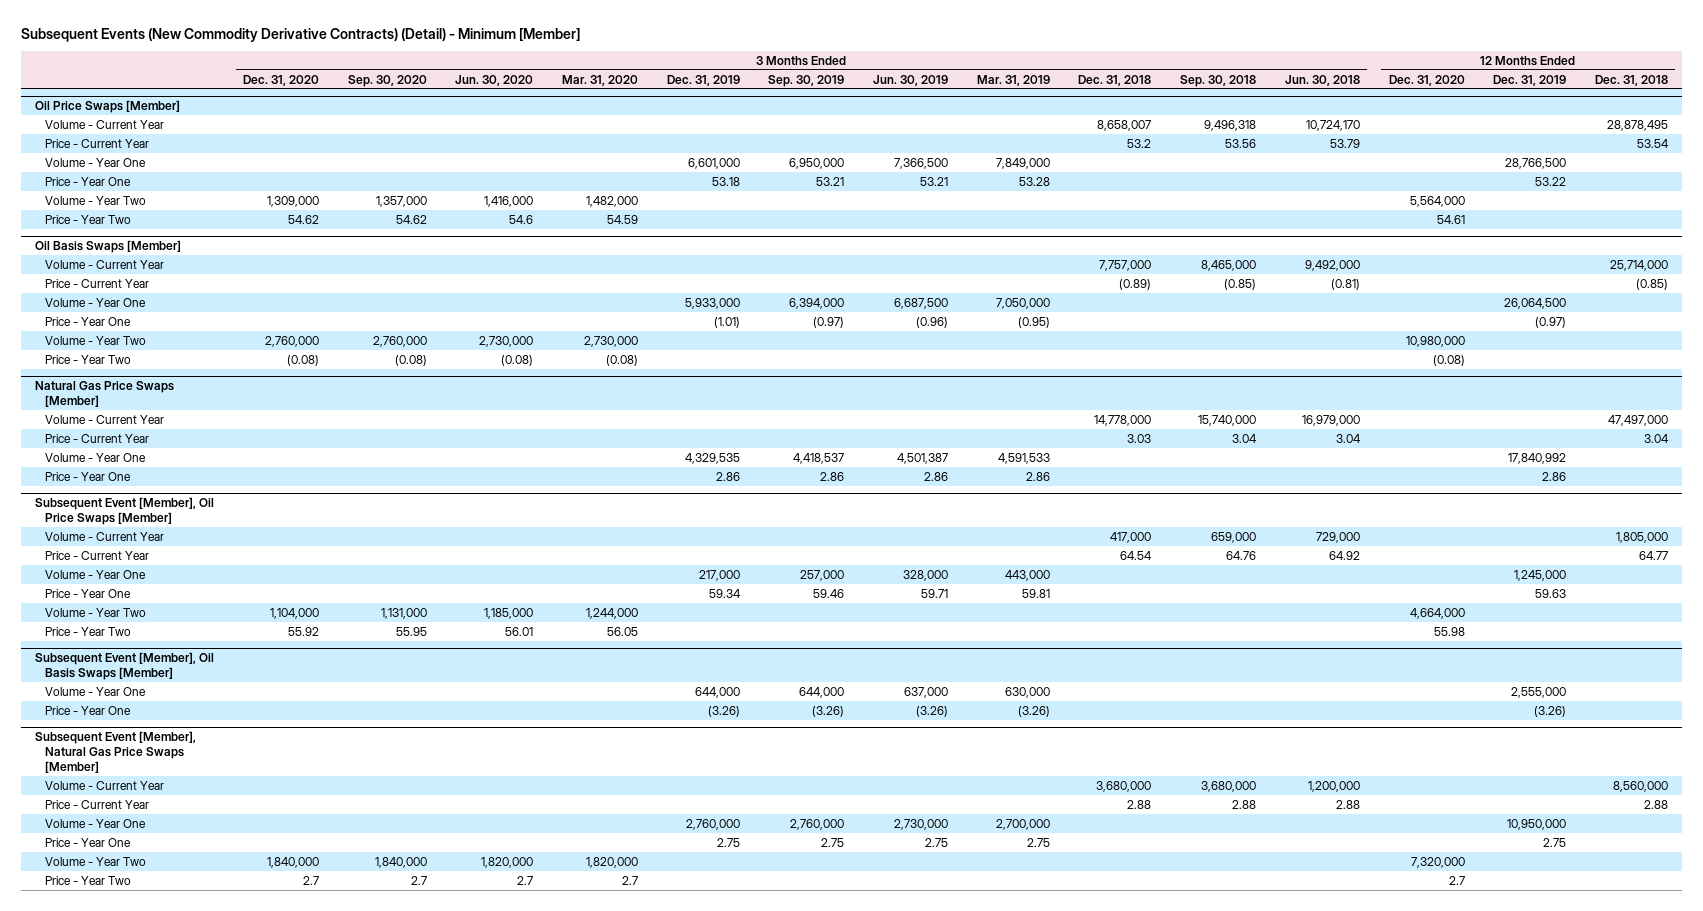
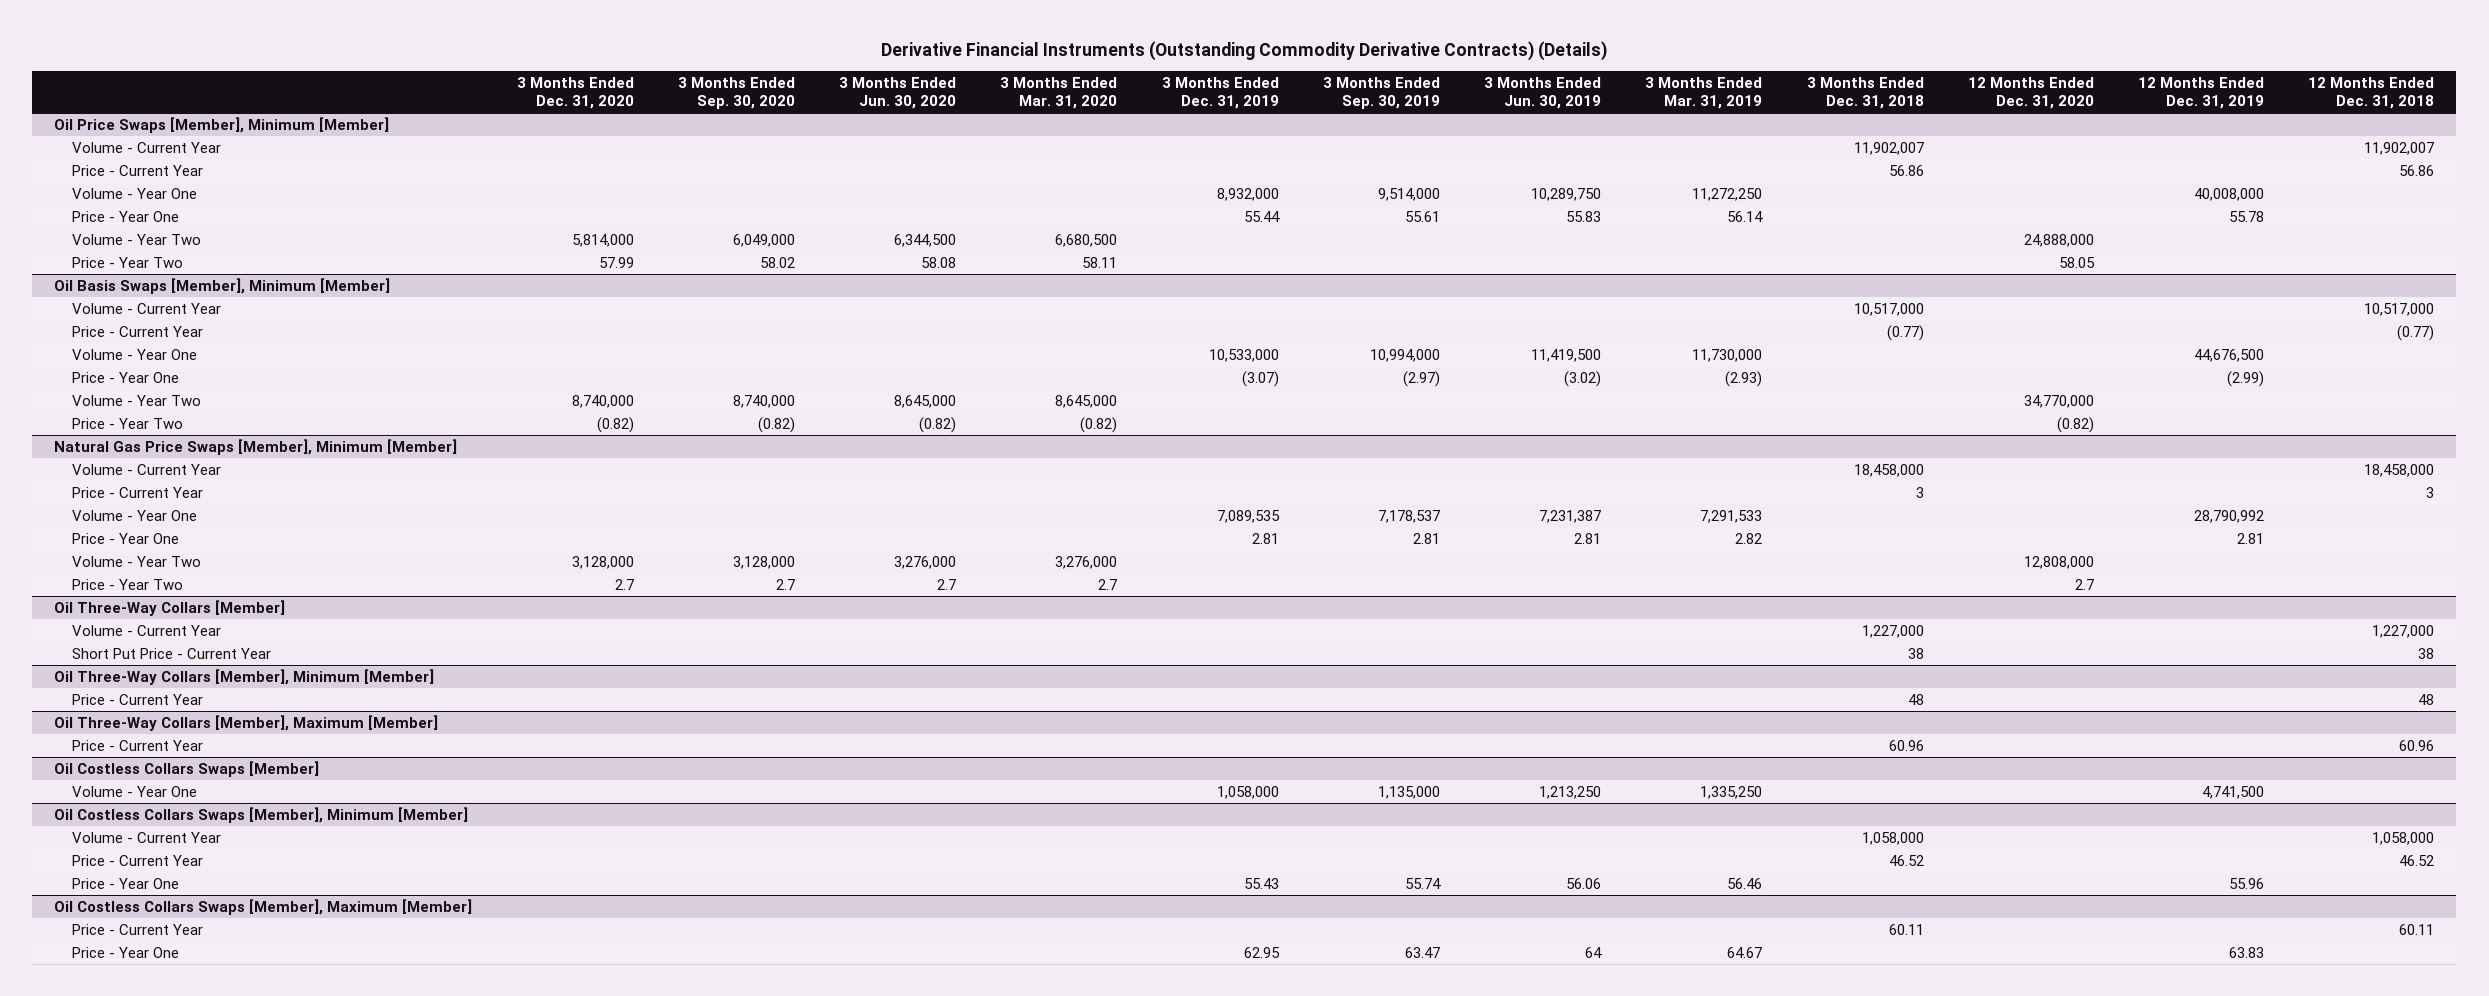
- Subsequent Events (New Commodity Derivative Contracts) (Detail) - Minimum [Member]
+ Derivative Financial Instruments (Outstanding Commodity Derivative Contracts) (Details)
- | 3 Months Ended Dec. 31, 2020 | 3 Months Ended Sep. 30, 2020 | 3 Months Ended Jun. 30, 2020 | 3 Months Ended Mar. 31, 2020 | 3 Months Ended Dec. 31, 2019 | 3 Months Ended Sep. 30, 2019 | 3 Months Ended Jun. 30, 2019 | 3 Months Ended Mar. 31, 2019 | 3 Months Ended Dec. 31, 2018 | 3 Months Ended Sep. 30, 2018 | 3 Months Ended Jun. 30, 2018 | 12 Months Ended Dec. 31, 2020 | 12 Months Ended Dec. 31, 2019 | 12 Months Ended Dec. 31, 2018
+ | 3 Months Ended Dec. 31, 2020 | 3 Months Ended Sep. 30, 2020 | 3 Months Ended Jun. 30, 2020 | 3 Months Ended Mar. 31, 2020 | 3 Months Ended Dec. 31, 2019 | 3 Months Ended Sep. 30, 2019 | 3 Months Ended Jun. 30, 2019 | 3 Months Ended Mar. 31, 2019 | 3 Months Ended Dec. 31, 2018 | 12 Months Ended Dec. 31, 2020 | 12 Months Ended Dec. 31, 2019 | 12 Months Ended Dec. 31, 2018
- Oil Price Swaps [Member]
- Volume - Current Year | | | | | | | | | 8,658,007 | 9,496,318 | 10,724,170 | | | 28,878,495
- Price - Current Year | | | | | | | | | 53.2 | 53.56 | 53.79 | | | 53.54
- Volume - Year One | | | | | 6,601,000 | 6,950,000 | 7,366,500 | 7,849,000 | | | | | 28,766,500 |
- Price - Year One | | | | | 53.18 | 53.21 | 53.21 | 53.28 | | | | | 53.22 |
- Volume - Year Two | 1,309,000 | 1,357,000 | 1,416,000 | 1,482,000 | | | | | | | | 5,564,000 | |
- Price - Year Two | 54.62 | 54.62 | 54.6 | 54.59 | | | | | | | | 54.61 | |
- Oil Basis Swaps [Member]
- Volume - Current Year | | | | | | | | | 7,757,000 | 8,465,000 | 9,492,000 | | | 25,714,000
- Price - Current Year | | | | | | | | | (0.89) | (0.85) | (0.81) | | | (0.85)
- Volume - Year One | | | | | 5,933,000 | 6,394,000 | 6,687,500 | 7,050,000 | | | | | 26,064,500 |
- Price - Year One | | | | | (1.01) | (0.97) | (0.96) | (0.95) | | | | | (0.97) |
- Volume - Year Two | 2,760,000 | 2,760,000 | 2,730,000 | 2,730,000 | | | | | | | | 10,980,000 | |
- Price - Year Two | (0.08) | (0.08) | (0.08) | (0.08) | | | | | | | | (0.08) | |
- Natural Gas Price Swaps [Member]
- Volume - Current Year | | | | | | | | | 14,778,000 | 15,740,000 | 16,979,000 | | | 47,497,000
- Price - Current Year | | | | | | | | | 3.03 | 3.04 | 3.04 | | | 3.04
- Volume - Year One | | | | | 4,329,535 | 4,418,537 | 4,501,387 | 4,591,533 | | | | | 17,840,992 |
- Price - Year One | | | | | 2.86 | 2.86 | 2.86 | 2.86 | | | | | 2.86 |
- Subsequent Event [Member], Oil Price Swaps [Member]
- Volume - Current Year | | | | | | | | | 417,000 | 659,000 | 729,000 | | | 1,805,000
- Price - Current Year | | | | | | | | | 64.54 | 64.76 | 64.92 | | | 64.77
- Volume - Year One | | | | | 217,000 | 257,000 | 328,000 | 443,000 | | | | | 1,245,000 |
- Price - Year One | | | | | 59.34 | 59.46 | 59.71 | 59.81 | | | | | 59.63 |
- Volume - Year Two | 1,104,000 | 1,131,000 | 1,185,000 | 1,244,000 | | | | | | | | 4,664,000 | |
- Price - Year Two | 55.92 | 55.95 | 56.01 | 56.05 | | | | | | | | 55.98 | |
- Subsequent Event [Member], Oil Basis Swaps [Member]
- Volume - Year One | | | | | 644,000 | 644,000 | 637,000 | 630,000 | | | | | 2,555,000 |
- Price - Year One | | | | | (3.26) | (3.26) | (3.26) | (3.26) | | | | | (3.26) |
- Subsequent Event [Member], Natural Gas Price Swaps [Member]
- Volume - Current Year | | | | | | | | | 3,680,000 | 3,680,000 | 1,200,000 | | | 8,560,000
- Price - Current Year | | | | | | | | | 2.88 | 2.88 | 2.88 | | | 2.88
- Volume - Year One | | | | | 2,760,000 | 2,760,000 | 2,730,000 | 2,700,000 | | | | | 10,950,000 |
- Price - Year One | | | | | 2.75 | 2.75 | 2.75 | 2.75 | | | | | 2.75 |
- Volume - Year Two | 1,840,000 | 1,840,000 | 1,820,000 | 1,820,000 | | | | | | | | 7,320,000 | |
+ Oil Price Swaps [Member], Minimum [Member]
+ Volume - Current Year | | | | | | | | | 11,902,007 | | | 11,902,007
+ Price - Current Year | | | | | | | | | 56.86 | | | 56.86
+ Volume - Year One | | | | | 8,932,000 | 9,514,000 | 10,289,750 | 11,272,250 | | | 40,008,000 |
+ Price - Year One | | | | | 55.44 | 55.61 | 55.83 | 56.14 | | | 55.78 |
+ Volume - Year Two | 5,814,000 | 6,049,000 | 6,344,500 | 6,680,500 | | | | | | 24,888,000 | |
+ Price - Year Two | 57.99 | 58.02 | 58.08 | 58.11 | | | | | | 58.05 | |
+ Oil Basis Swaps [Member], Minimum [Member]
+ Volume - Current Year | | | | | | | | | 10,517,000 | | | 10,517,000
+ Price - Current Year | | | | | | | | | (0.77) | | | (0.77)
+ Volume - Year One | | | | | 10,533,000 | 10,994,000 | 11,419,500 | 11,730,000 | | | 44,676,500 |
+ Price - Year One | | | | | (3.07) | (2.97) | (3.02) | (2.93) | | | (2.99) |
+ Volume - Year Two | 8,740,000 | 8,740,000 | 8,645,000 | 8,645,000 | | | | | | 34,770,000 | |
+ Price - Year Two | (0.82) | (0.82) | (0.82) | (0.82) | | | | | | (0.82) | |
+ Natural Gas Price Swaps [Member], Minimum [Member]
+ Volume - Current Year | | | | | | | | | 18,458,000 | | | 18,458,000
+ Price - Current Year | | | | | | | | | 3 | | | 3
+ Volume - Year One | | | | | 7,089,535 | 7,178,537 | 7,231,387 | 7,291,533 | | | 28,790,992 |
+ Price - Year One | | | | | 2.81 | 2.81 | 2.81 | 2.82 | | | 2.81 |
+ Volume - Year Two | 3,128,000 | 3,128,000 | 3,276,000 | 3,276,000 | | | | | | 12,808,000 | |
+ Oil Three-Way Collars [Member]
+ Volume - Current Year | | | | | | | | | 1,227,000 | | | 1,227,000
+ Short Put Price - Current Year | | | | | | | | | 38 | | | 38
+ Oil Three-Way Collars [Member], Minimum [Member]
+ Price - Current Year | | | | | | | | | 48 | | | 48
+ Oil Three-Way Collars [Member], Maximum [Member]
+ Price - Current Year | | | | | | | | | 60.96 | | | 60.96
+ Oil Costless Collars Swaps [Member]
+ Volume - Year One | | | | | 1,058,000 | 1,135,000 | 1,213,250 | 1,335,250 | | | 4,741,500 |
+ Oil Costless Collars Swaps [Member], Minimum [Member]
+ Volume - Current Year | | | | | | | | | 1,058,000 | | | 1,058,000
+ Price - Current Year | | | | | | | | | 46.52 | | | 46.52
+ Price - Year One | | | | | 55.43 | 55.74 | 56.06 | 56.46 | | | 55.96 |
+ Oil Costless Collars Swaps [Member], Maximum [Member]
+ Price - Current Year | | | | | | | | | 60.11 | | | 60.11
+ Price - Year One | | | | | 62.95 | 63.47 | 64 | 64.67 | | | 63.83 |

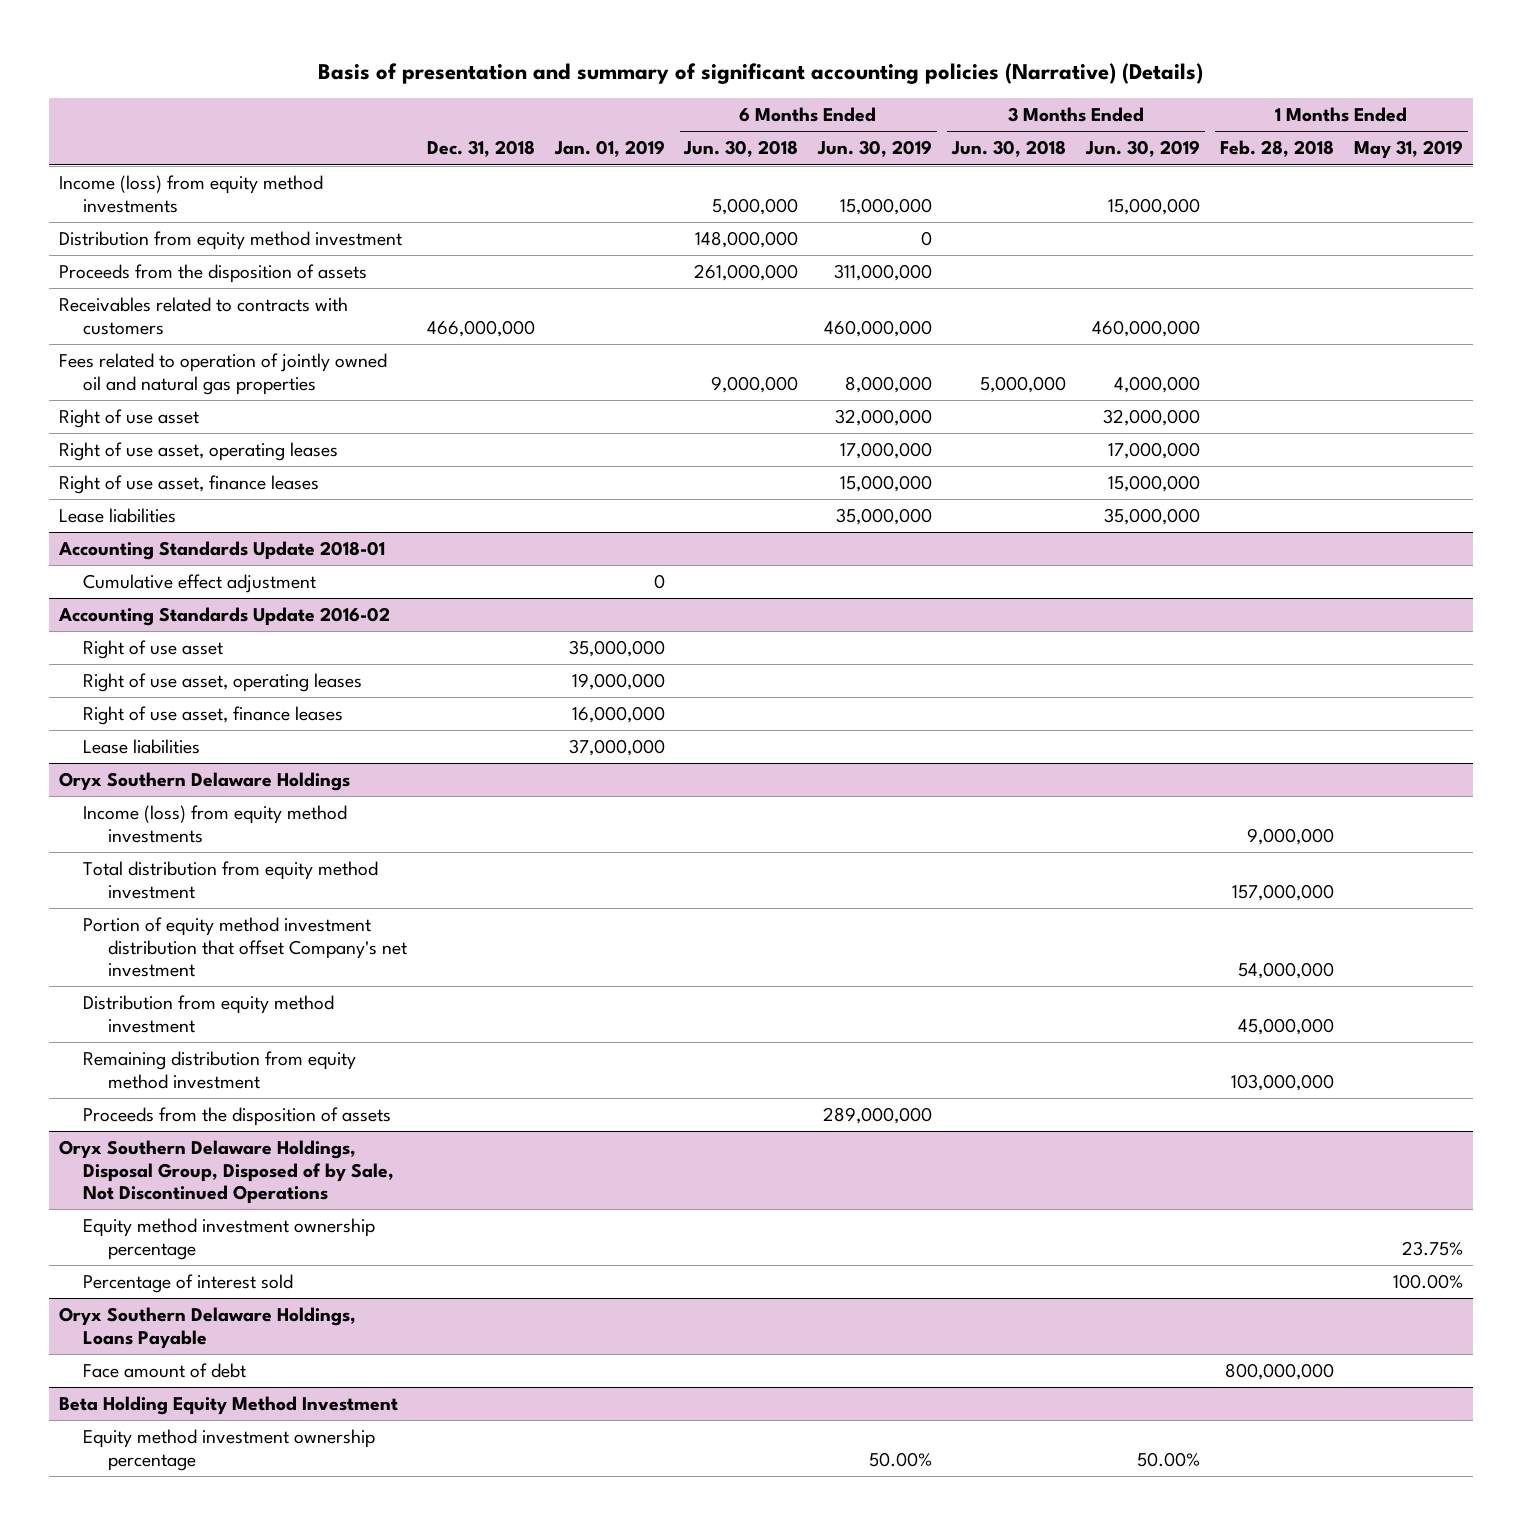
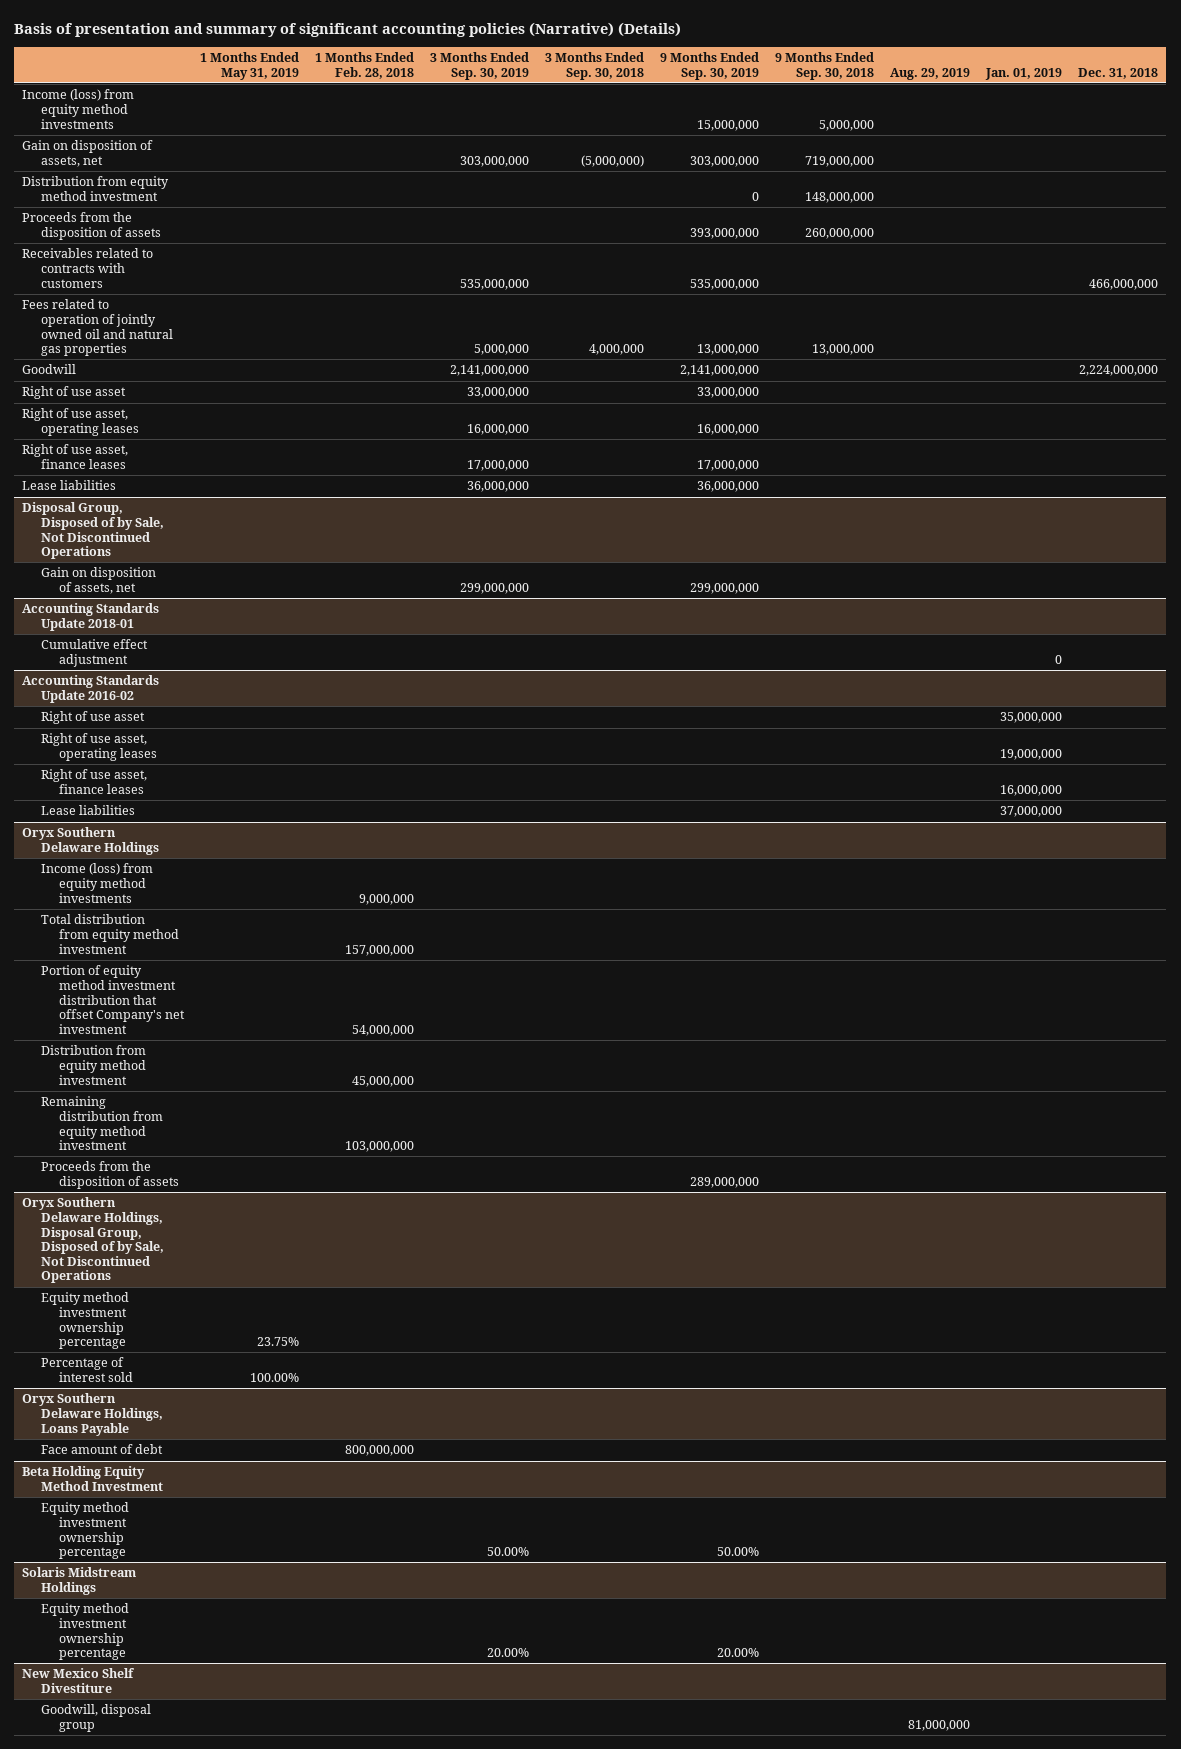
- | Dec. 31, 2018 | Jan. 01, 2019 | 6 Months Ended Jun. 30, 2018 | 6 Months Ended Jun. 30, 2019 | 3 Months Ended Jun. 30, 2018 | 3 Months Ended Jun. 30, 2019 | 1 Months Ended Feb. 28, 2018 | 1 Months Ended May 31, 2019
+ | 1 Months Ended May 31, 2019 | 1 Months Ended Feb. 28, 2018 | 3 Months Ended Sep. 30, 2019 | 3 Months Ended Sep. 30, 2018 | 9 Months Ended Sep. 30, 2019 | 9 Months Ended Sep. 30, 2018 | Aug. 29, 2019 | Jan. 01, 2019 | Dec. 31, 2018
+ Gain on disposition of assets, net | | | 303,000,000 | (5,000,000) | 303,000,000 | 719,000,000 | | |
+ Goodwill | | | 2,141,000,000 | | 2,141,000,000 | | | | 2,224,000,000
+ Disposal Group, Disposed of by Sale, Not Discontinued Operations
+ Gain on disposition of assets, net | | | 299,000,000 | | 299,000,000 | | | |
+ Solaris Midstream Holdings
+ Equity method investment ownership percentage | | | 20.00% | | 20.00% | | | |
+ New Mexico Shelf Divestiture
+ Goodwill, disposal group | | | | | | | 81,000,000 | |

